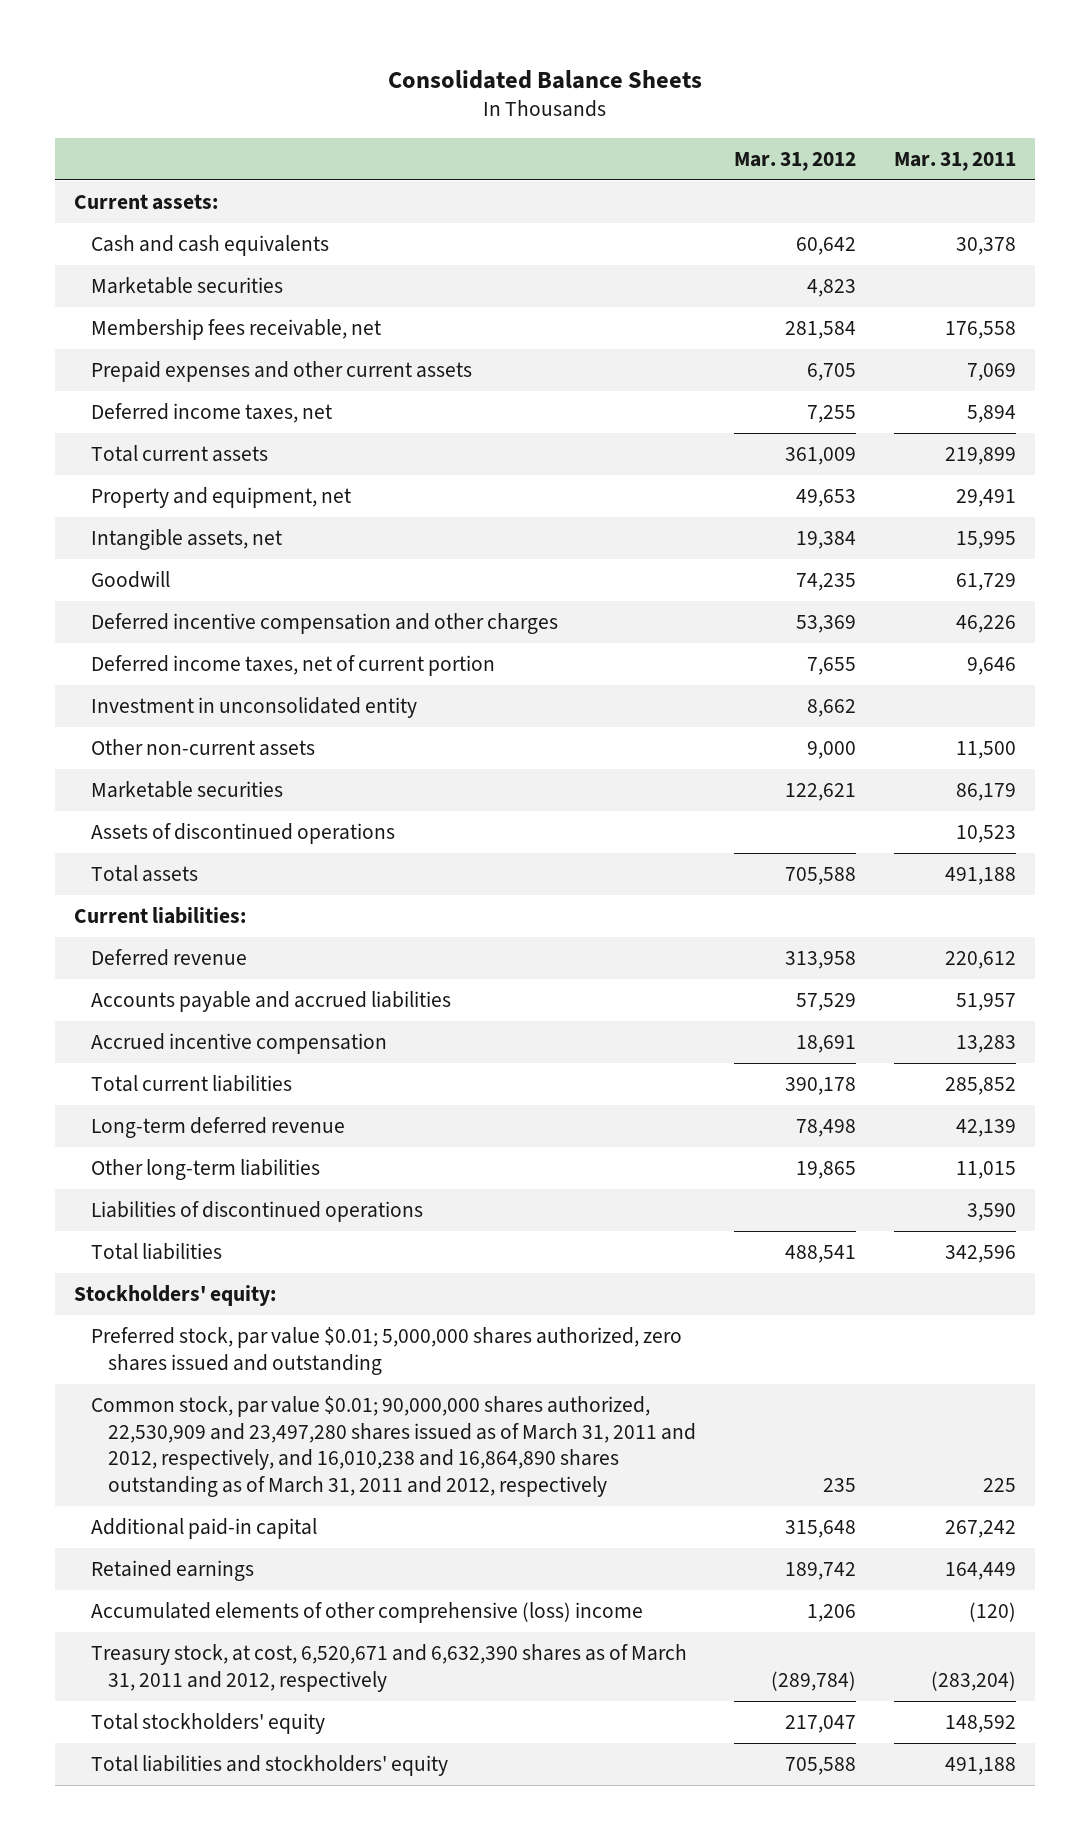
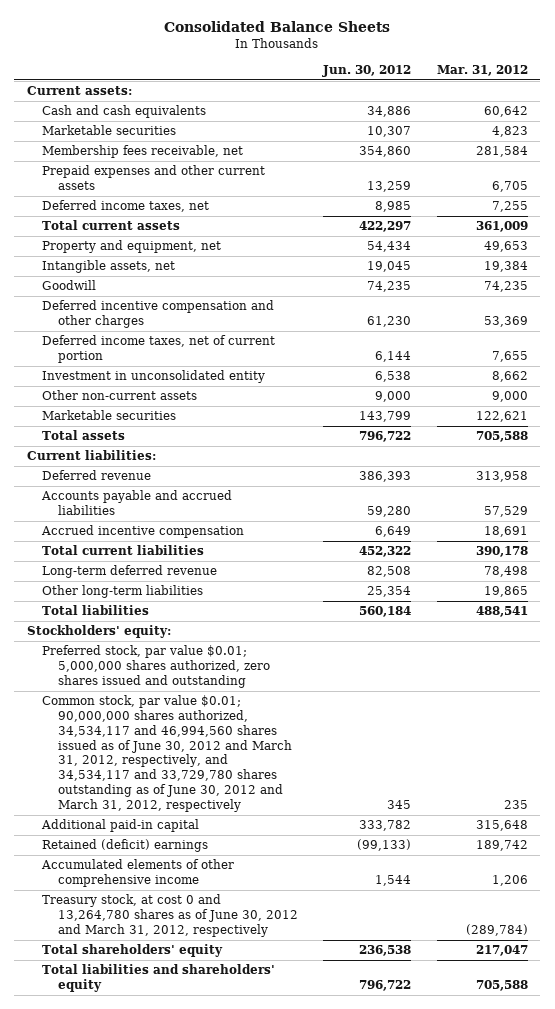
- | Mar. 31, 2012 | Mar. 31, 2011
+ | Jun. 30, 2012 | Mar. 31, 2012
- Assets of discontinued operations | | 10,523
- Liabilities of discontinued operations | | 3,590
- Common stock, par value $0.01; 90,000,000 shares authorized, 22,530,909 and 23,497,280 shares issued as of March 31, 2011 and 2012, respectively, and 16,010,238 and 16,864,890 shares outstanding as of March 31, 2011 and 2012, respectively | 235 | 225
+ Common stock, par value $0.01; 90,000,000 shares authorized, 34,534,117 and 46,994,560 shares issued as of June 30, 2012 and March 31, 2012, respectively, and 34,534,117 and 33,729,780 shares outstanding as of June 30, 2012 and March 31, 2012, respectively | 345 | 235
- Retained earnings | 189,742 | 164,449
- Accumulated elements of other comprehensive (loss) income | 1,206 | (120)
- Treasury stock, at cost, 6,520,671 and 6,632,390 shares as of March 31, 2011 and 2012, respectively | (289,784) | (283,204)
- Total stockholders' equity | 217,047 | 148,592
- Total liabilities and stockholders' equity | 705,588 | 491,188
+ Retained (deficit) earnings | (99,133) | 189,742
+ Accumulated elements of other comprehensive income | 1,544 | 1,206
+ Treasury stock, at cost 0 and 13,264,780 shares as of June 30, 2012 and March 31, 2012, respectively | | (289,784)
+ Total shareholders' equity | 236,538 | 217,047
+ Total liabilities and shareholders' equity | 796,722 | 705,588

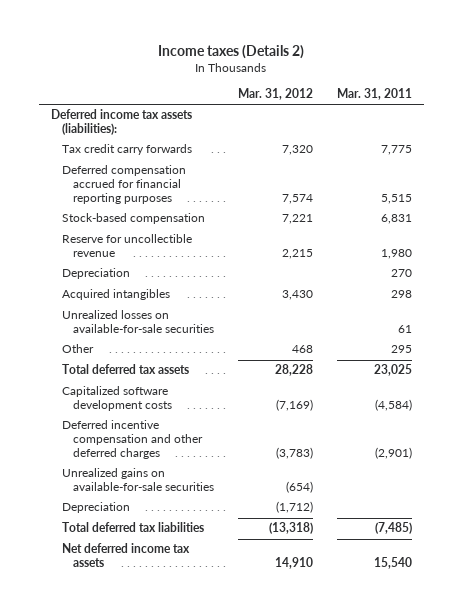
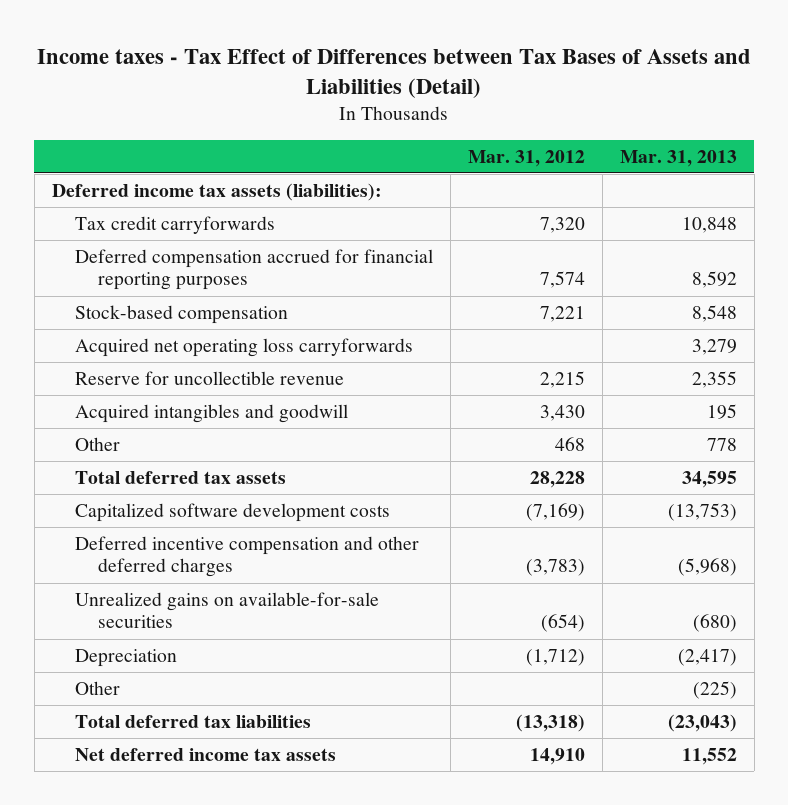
- Income taxes (Details 2)
+ Income taxes - Tax Effect of Differences between Tax Bases of Assets and Liabilities (Detail)
- | Mar. 31, 2012 | Mar. 31, 2011
+ | Mar. 31, 2012 | Mar. 31, 2013
- Tax credit carry forwards | 7,320 | 7,775
+ Tax credit carryforwards | 7,320 | 10,848
+ Acquired net operating loss carryforwards | | 3,279
- Depreciation | | 270
- Acquired intangibles | 3,430 | 298
- Unrealized losses on available-for-sale securities | | 61
+ Acquired intangibles and goodwill | 3,430 | 195
+ Other | | (225)

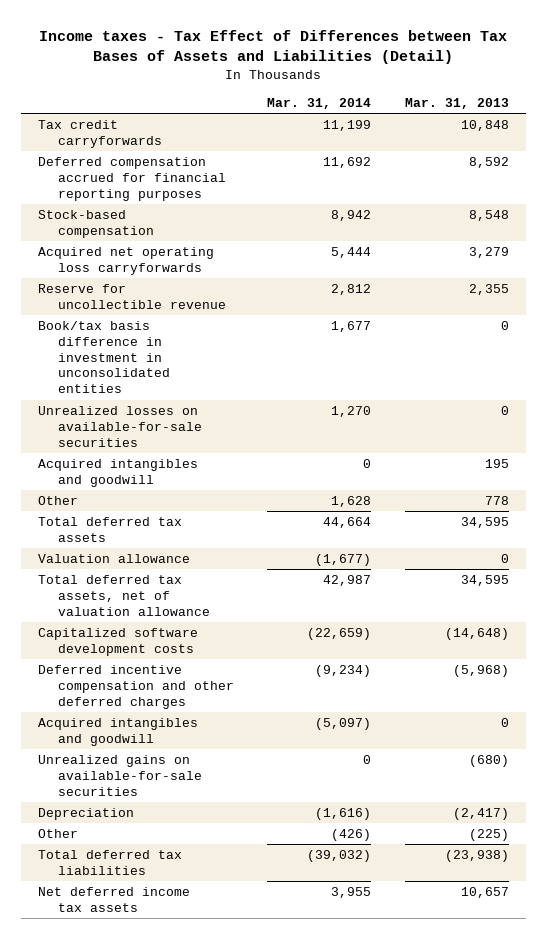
- | Mar. 31, 2012 | Mar. 31, 2013
+ | Mar. 31, 2014 | Mar. 31, 2013
- Deferred income tax assets (liabilities):
+ Book/tax basis difference in investment in unconsolidated entities | 1,677 | 0
+ Unrealized losses on available-for-sale securities | 1,270 | 0
- Capitalized software development costs | (7,169) | (13,753)
+ Valuation allowance | (1,677) | 0
+ Total deferred tax assets, net of valuation allowance | 42,987 | 34,595
+ Capitalized software development costs | (22,659) | (14,648)
+ Acquired intangibles and goodwill | (5,097) | 0
- Total deferred tax liabilities | (13,318) | (23,043)
- Net deferred income tax assets | 14,910 | 11,552
+ Total deferred tax liabilities | (39,032) | (23,938)
+ Net deferred income tax assets | 3,955 | 10,657

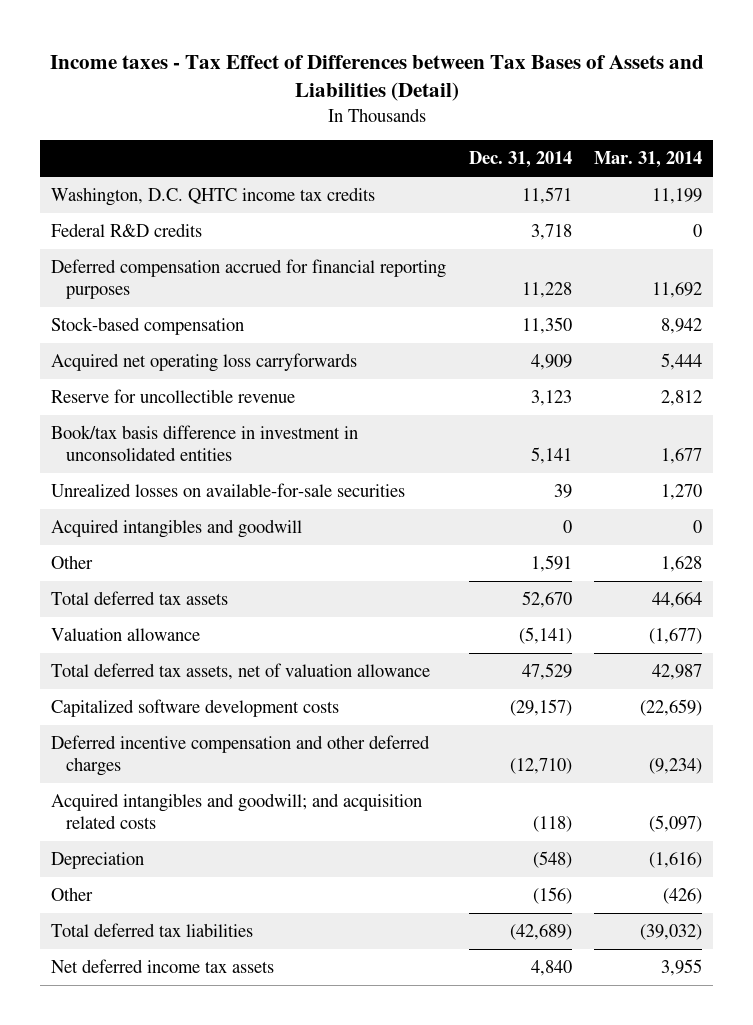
- | Mar. 31, 2014 | Mar. 31, 2013
+ | Dec. 31, 2014 | Mar. 31, 2014
- Tax credit carryforwards | 11,199 | 10,848
+ Washington, D.C. QHTC income tax credits | 11,571 | 11,199
+ Federal R&D credits | 3,718 | 0
- Acquired intangibles and goodwill | (5,097) | 0
- Unrealized gains on available-for-sale securities | 0 | (680)
+ Acquired intangibles and goodwill; and acquisition related costs | (118) | (5,097)

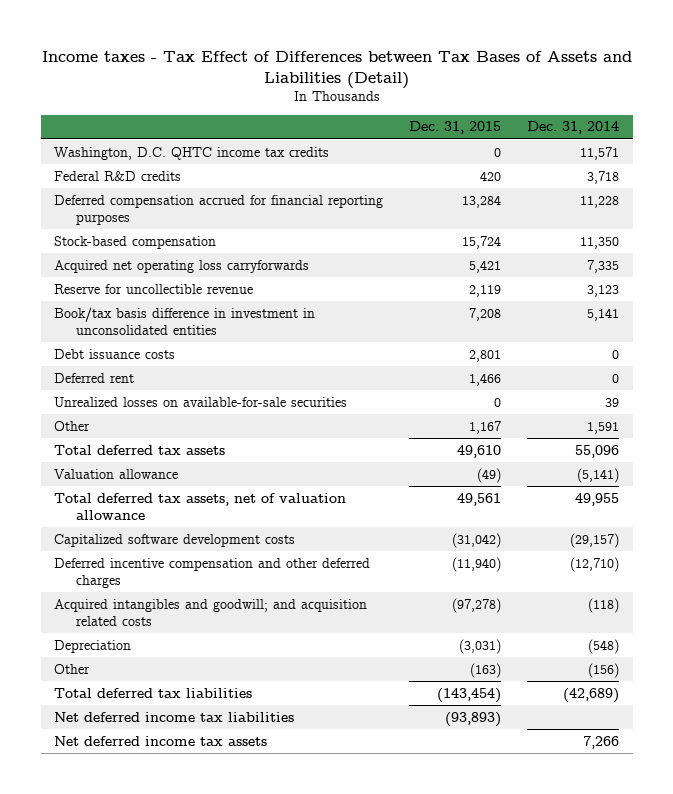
- | Dec. 31, 2014 | Mar. 31, 2014
+ | Dec. 31, 2015 | Dec. 31, 2014
- Acquired net operating loss carryforwards | 4,909 | 5,444
+ Acquired net operating loss carryforwards | 5,421 | 7,335
+ Debt issuance costs | 2,801 | 0
+ Deferred rent | 1,466 | 0
- Acquired intangibles and goodwill | 0 | 0
- Total deferred tax assets | 52,670 | 44,664
+ Total deferred tax assets | 49,610 | 55,096
- Total deferred tax assets, net of valuation allowance | 47,529 | 42,987
+ Total deferred tax assets, net of valuation allowance | 49,561 | 49,955
- Net deferred income tax assets | 4,840 | 3,955
+ Net deferred income tax liabilities | (93,893) |
+ Net deferred income tax assets | | 7,266

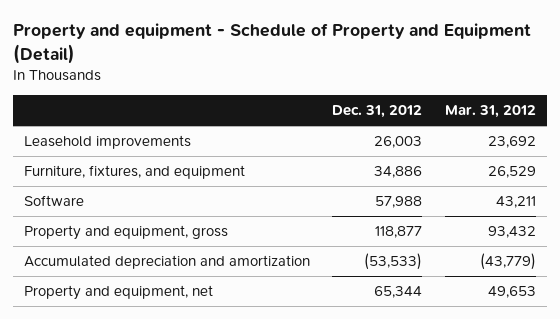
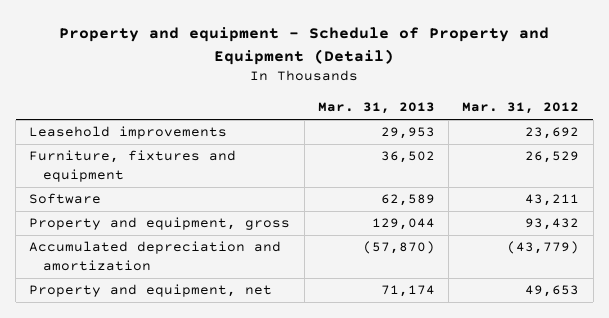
- | Dec. 31, 2012 | Mar. 31, 2012
+ | Mar. 31, 2013 | Mar. 31, 2012
- Furniture, fixtures, and equipment | 34,886 | 26,529
+ Furniture, fixtures and equipment | 36,502 | 26,529

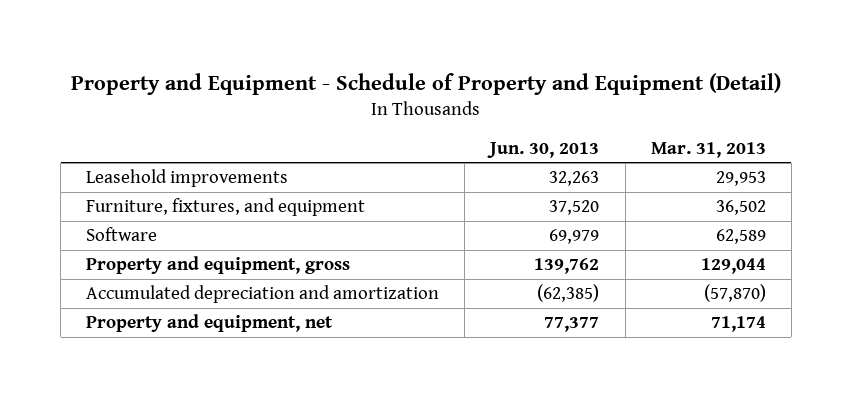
- Property and equipment - Schedule of Property and Equipment (Detail)
+ Property and Equipment - Schedule of Property and Equipment (Detail)
- | Mar. 31, 2013 | Mar. 31, 2012
+ | Jun. 30, 2013 | Mar. 31, 2013
- Furniture, fixtures and equipment | 36,502 | 26,529
+ Furniture, fixtures, and equipment | 37,520 | 36,502

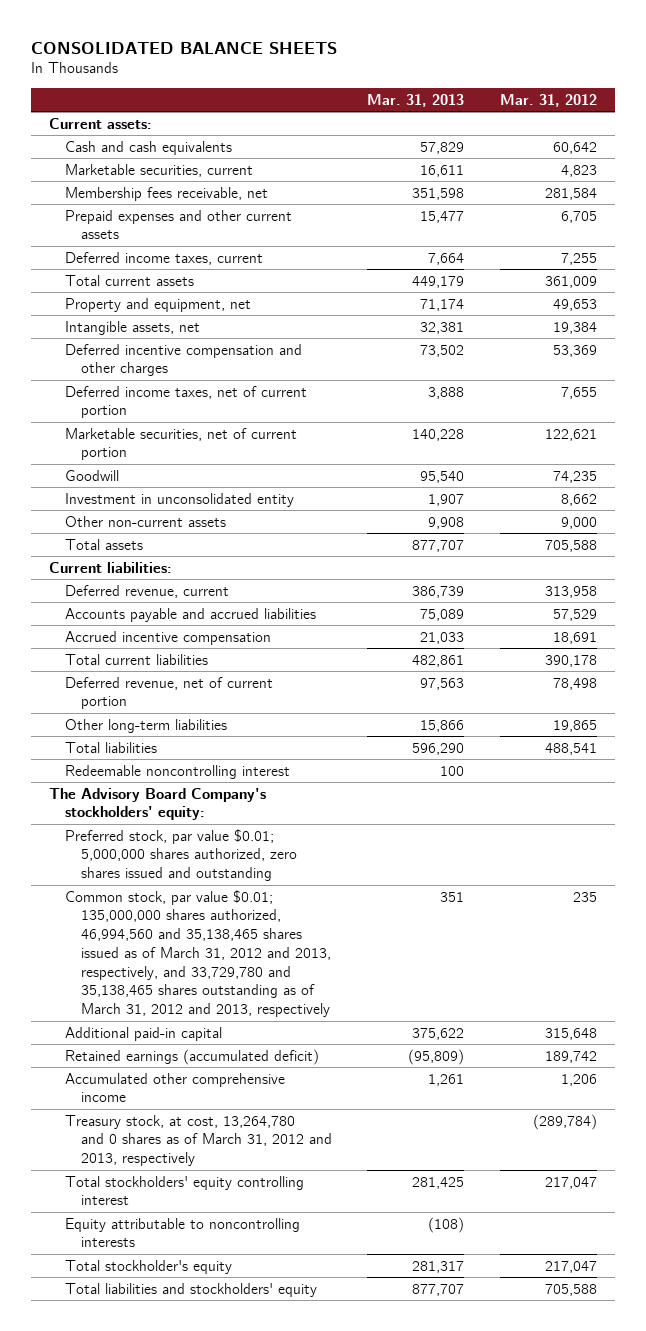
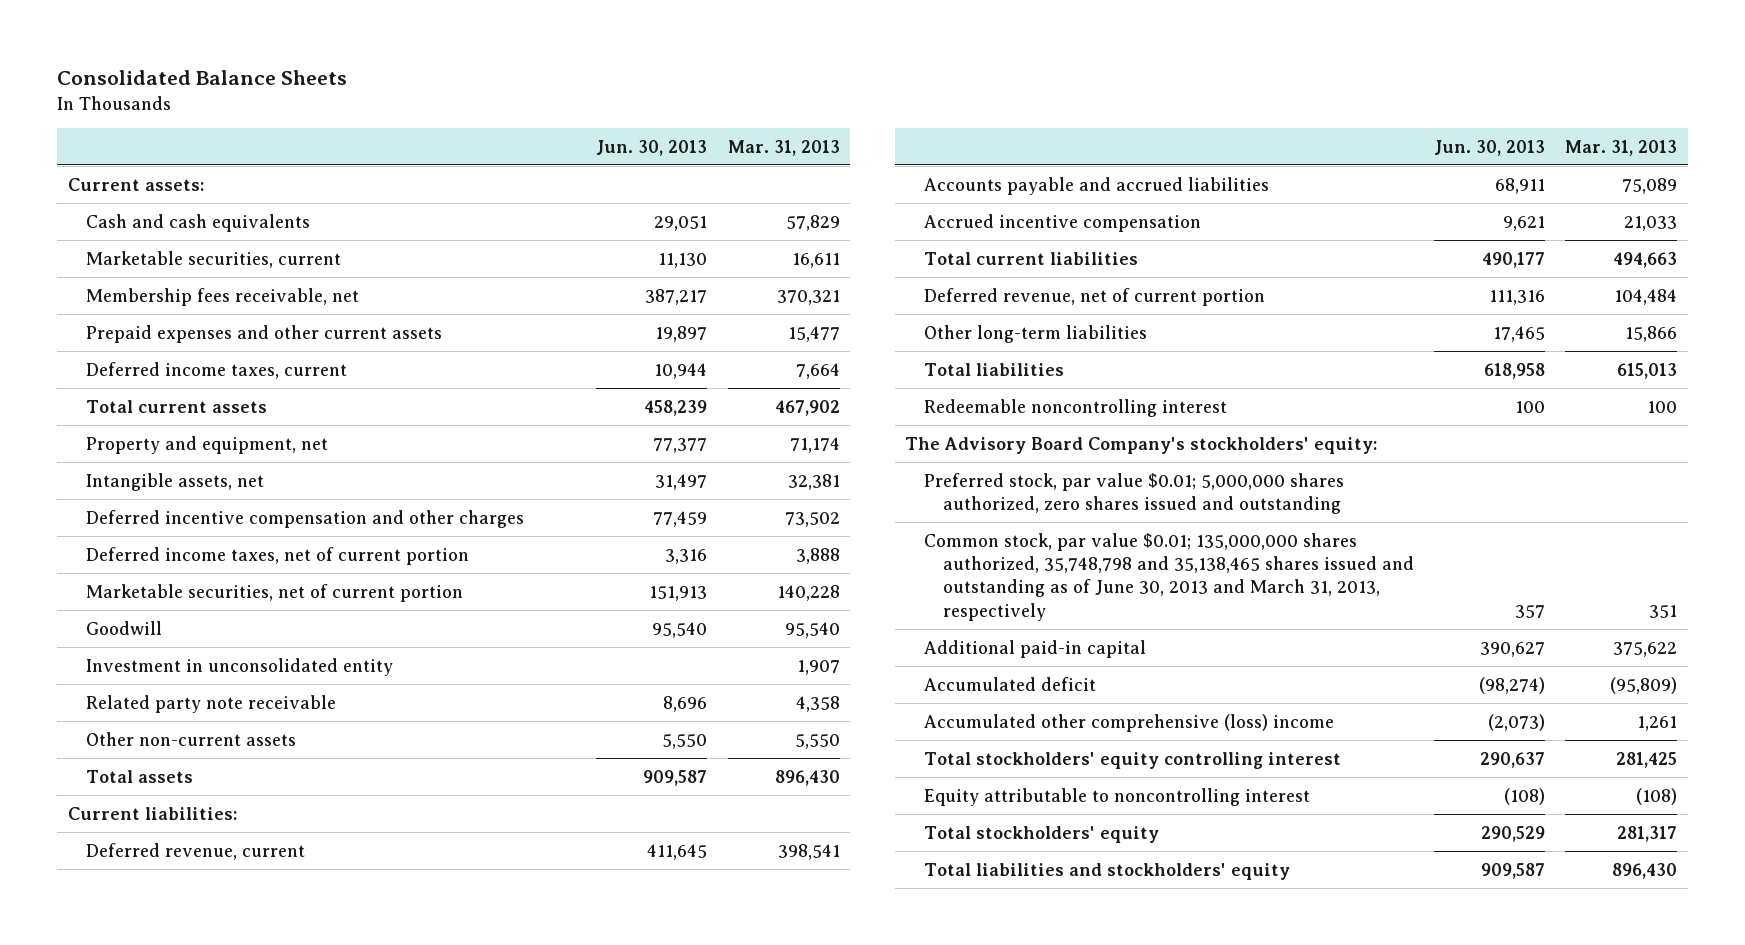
- CONSOLIDATED BALANCE SHEETS
+ Consolidated Balance Sheets
- | Mar. 31, 2013 | Mar. 31, 2012
+ | Jun. 30, 2013 | Mar. 31, 2013
- Membership fees receivable, net | 351,598 | 281,584
+ Membership fees receivable, net | 387,217 | 370,321
- Total current assets | 449,179 | 361,009
+ Total current assets | 458,239 | 467,902
- Other non-current assets | 9,908 | 9,000
- Total assets | 877,707 | 705,588
+ Related party note receivable | 8,696 | 4,358
+ Other non-current assets | 5,550 | 5,550
+ Total assets | 909,587 | 896,430
- Deferred revenue, current | 386,739 | 313,958
+ Deferred revenue, current | 411,645 | 398,541
- Total current liabilities | 482,861 | 390,178
- Deferred revenue, net of current portion | 97,563 | 78,498
+ Total current liabilities | 490,177 | 494,663
+ Deferred revenue, net of current portion | 111,316 | 104,484
- Total liabilities | 596,290 | 488,541
+ Total liabilities | 618,958 | 615,013
- Common stock, par value $0.01; 135,000,000 shares authorized, 46,994,560 and 35,138,465 shares issued as of March 31, 2012 and 2013, respectively, and 33,729,780 and 35,138,465 shares outstanding as of March 31, 2012 and 2013, respectively | 351 | 235
+ Common stock, par value $0.01; 135,000,000 shares authorized, 35,748,798 and 35,138,465 shares issued and outstanding as of June 30, 2013 and March 31, 2013, respectively | 357 | 351
- Retained earnings (accumulated deficit) | (95,809) | 189,742
- Accumulated other comprehensive income | 1,261 | 1,206
- Treasury stock, at cost, 13,264,780 and 0 shares as of March 31, 2012 and 2013, respectively | | (289,784)
+ Accumulated deficit | (98,274) | (95,809)
+ Accumulated other comprehensive (loss) income | (2,073) | 1,261
- Equity attributable to noncontrolling interests | (108) |
- Total stockholder's equity | 281,317 | 217,047
- Total liabilities and stockholders' equity | 877,707 | 705,588
+ Equity attributable to noncontrolling interest | (108) | (108)
+ Total stockholders' equity | 290,529 | 281,317
+ Total liabilities and stockholders' equity | 909,587 | 896,430

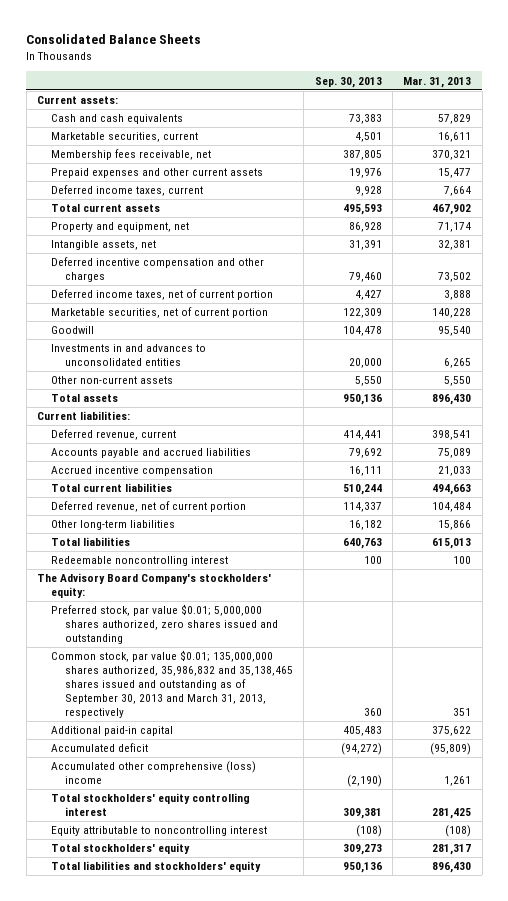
- | Jun. 30, 2013 | Mar. 31, 2013
+ | Sep. 30, 2013 | Mar. 31, 2013
- Investment in unconsolidated entity | | 1,907
- Related party note receivable | 8,696 | 4,358
+ Investments in and advances to unconsolidated entities | 20,000 | 6,265
- Common stock, par value $0.01; 135,000,000 shares authorized, 35,748,798 and 35,138,465 shares issued and outstanding as of June 30, 2013 and March 31, 2013, respectively | 357 | 351
+ Common stock, par value $0.01; 135,000,000 shares authorized, 35,986,832 and 35,138,465 shares issued and outstanding as of September 30, 2013 and March 31, 2013, respectively | 360 | 351

